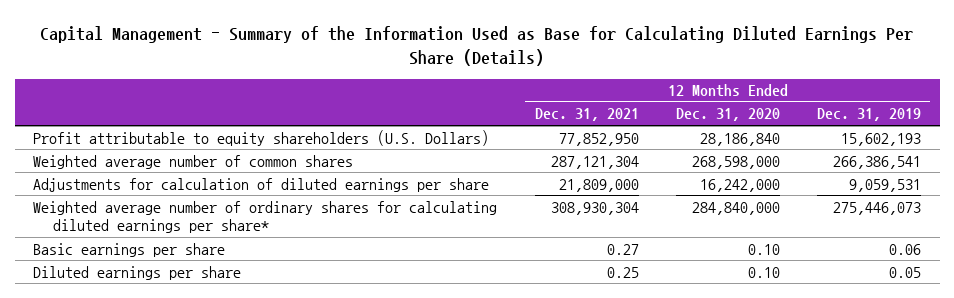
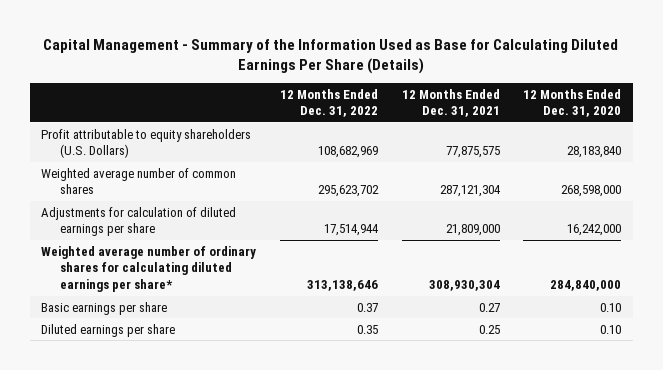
- | 12 Months Ended Dec. 31, 2021 | 12 Months Ended Dec. 31, 2020 | 12 Months Ended Dec. 31, 2019
+ | 12 Months Ended Dec. 31, 2022 | 12 Months Ended Dec. 31, 2021 | 12 Months Ended Dec. 31, 2020
- Profit attributable to equity shareholders (U.S. Dollars) | 77,852,950 | 28,186,840 | 15,602,193
+ Profit attributable to equity shareholders (U.S. Dollars) | 108,682,969 | 77,875,575 | 28,183,840

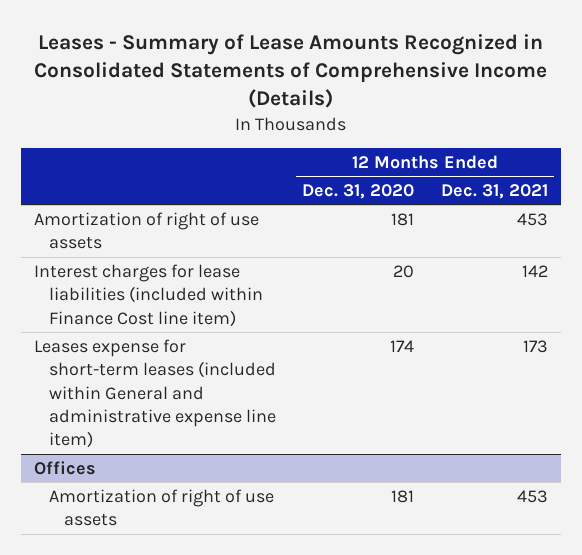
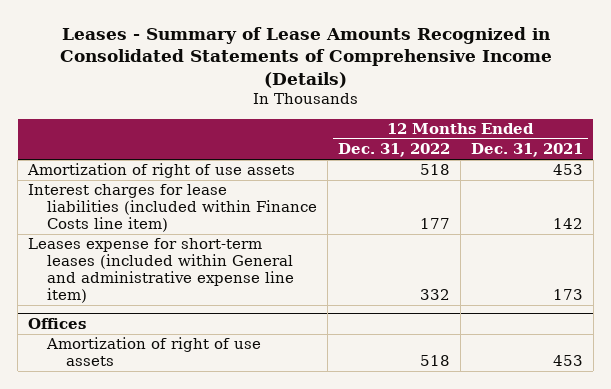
- | 12 Months Ended Dec. 31, 2020 | 12 Months Ended Dec. 31, 2021
+ | 12 Months Ended Dec. 31, 2022 | 12 Months Ended Dec. 31, 2021
- Interest charges for lease liabilities (included within Finance Cost line item) | 20 | 142
+ Interest charges for lease liabilities (included within Finance Costs line item) | 177 | 142

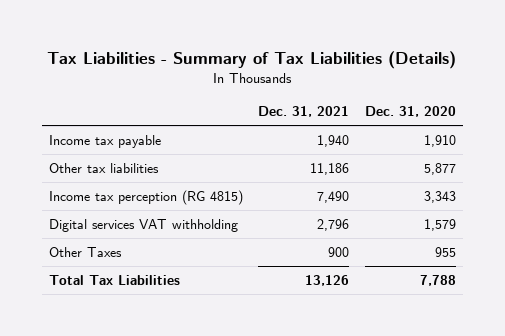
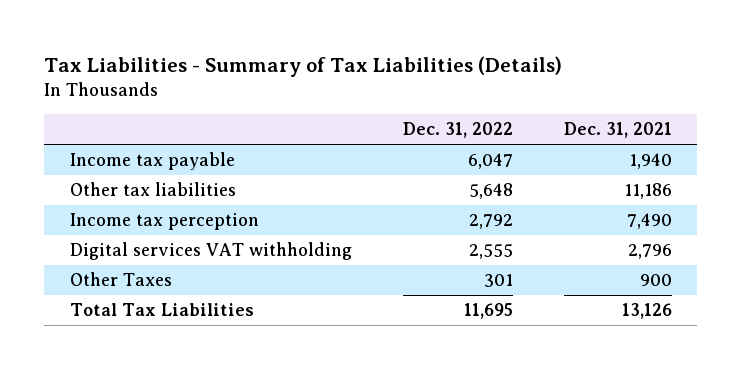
- | Dec. 31, 2021 | Dec. 31, 2020
+ | Dec. 31, 2022 | Dec. 31, 2021
- Income tax perception (RG 4815) | 7,490 | 3,343
+ Income tax perception | 2,792 | 7,490

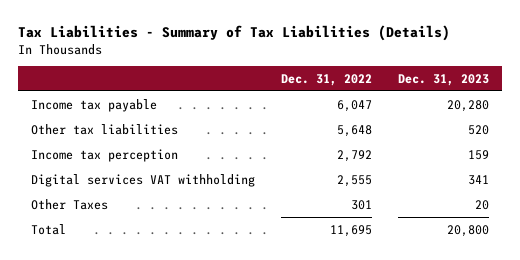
- | Dec. 31, 2022 | Dec. 31, 2021
+ | Dec. 31, 2022 | Dec. 31, 2023
- Total Tax Liabilities | 11,695 | 13,126
+ Total | 11,695 | 20,800

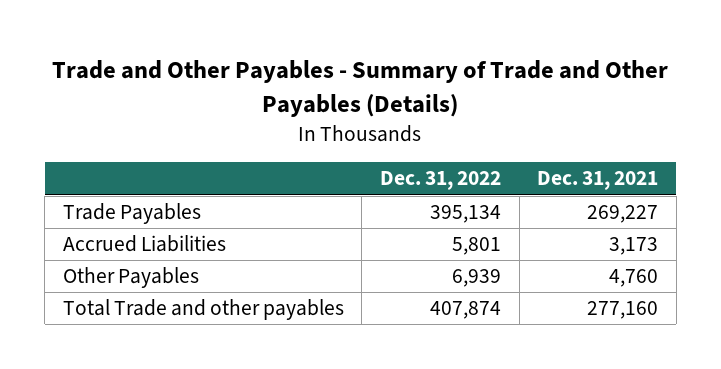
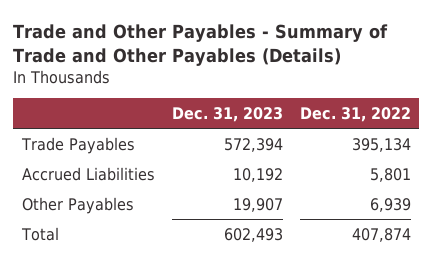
- | Dec. 31, 2022 | Dec. 31, 2021
+ | Dec. 31, 2023 | Dec. 31, 2022
- Total Trade and other payables | 407,874 | 277,160
+ Total | 602,493 | 407,874

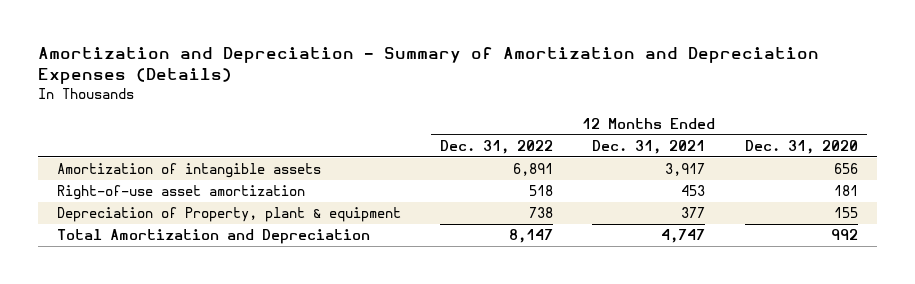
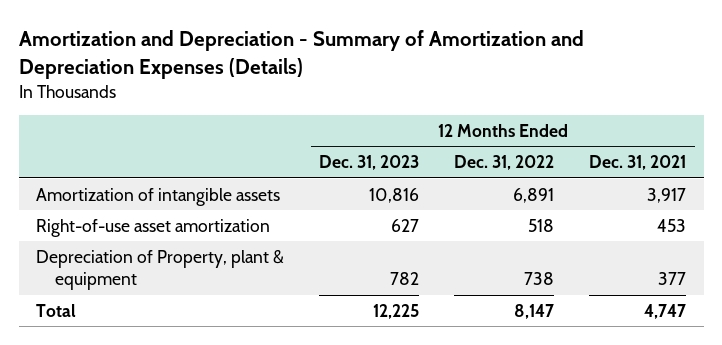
- | 12 Months Ended Dec. 31, 2022 | 12 Months Ended Dec. 31, 2021 | 12 Months Ended Dec. 31, 2020
+ | 12 Months Ended Dec. 31, 2023 | 12 Months Ended Dec. 31, 2022 | 12 Months Ended Dec. 31, 2021
- Total Amortization and Depreciation | 8,147 | 4,747 | 992
+ Total | 12,225 | 8,147 | 4,747

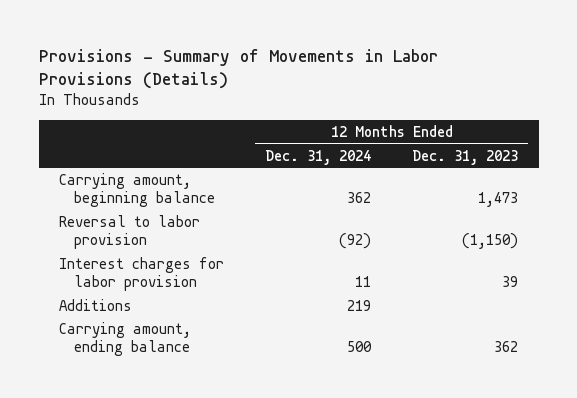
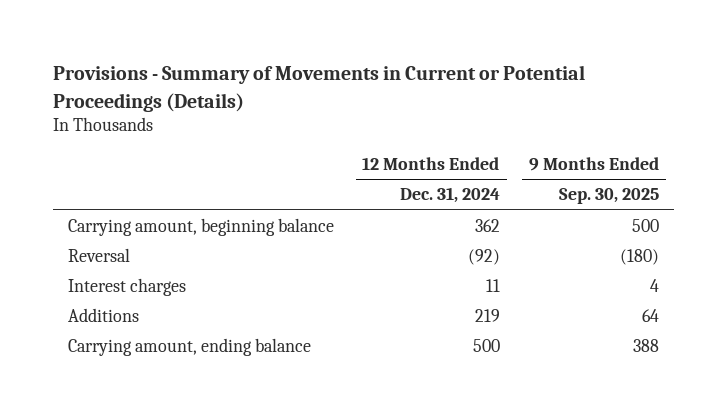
- Provisions - Summary of Movements in Labor Provisions (Details)
+ Provisions - Summary of Movements in Current or Potential Proceedings (Details)
- | 12 Months Ended Dec. 31, 2024 | 12 Months Ended Dec. 31, 2023
+ | 12 Months Ended Dec. 31, 2024 | 9 Months Ended Sep. 30, 2025
- Reversal to labor provision | (92) | (1,150)
- Interest charges for labor provision | 11 | 39
+ Reversal | (92) | (180)
+ Interest charges | 11 | 4

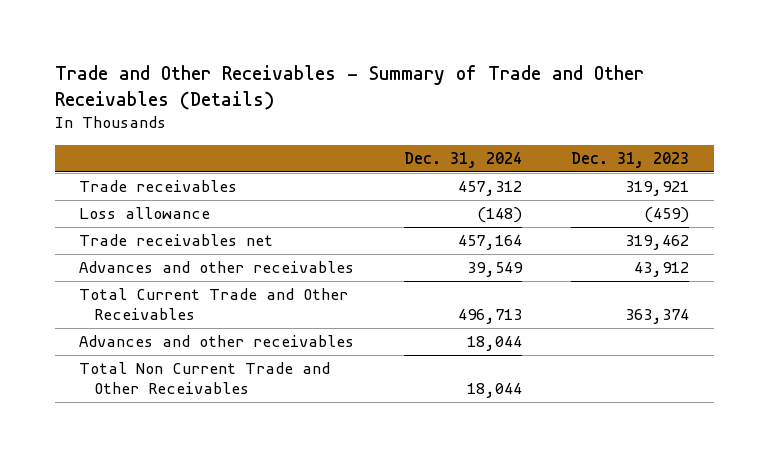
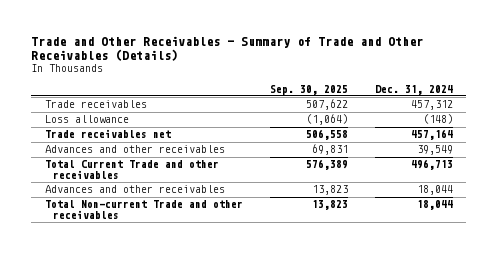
- | Dec. 31, 2024 | Dec. 31, 2023
+ | Sep. 30, 2025 | Dec. 31, 2024
- Total Current Trade and Other Receivables | 496,713 | 363,374
+ Total Current Trade and other receivables | 576,389 | 496,713
- Total Non Current Trade and Other Receivables | 18,044 |
+ Total Non-current Trade and other receivables | 13,823 | 18,044

